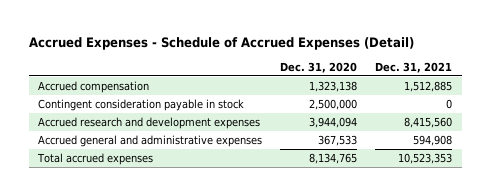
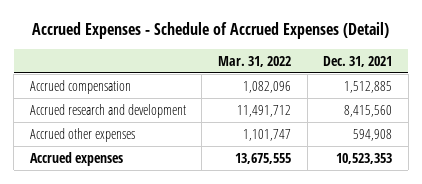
- | Dec. 31, 2020 | Dec. 31, 2021
+ | Mar. 31, 2022 | Dec. 31, 2021
- Contingent consideration payable in stock | 2,500,000 | 0
- Accrued research and development expenses | 3,944,094 | 8,415,560
- Accrued general and administrative expenses | 367,533 | 594,908
- Total accrued expenses | 8,134,765 | 10,523,353
+ Accrued research and development | 11,491,712 | 8,415,560
+ Accrued other expenses | 1,101,747 | 594,908
+ Accrued expenses | 13,675,555 | 10,523,353

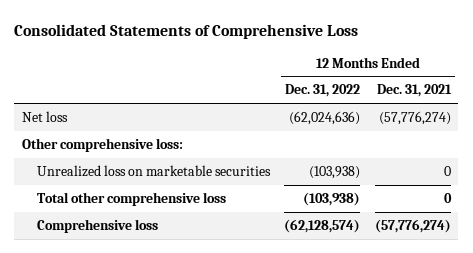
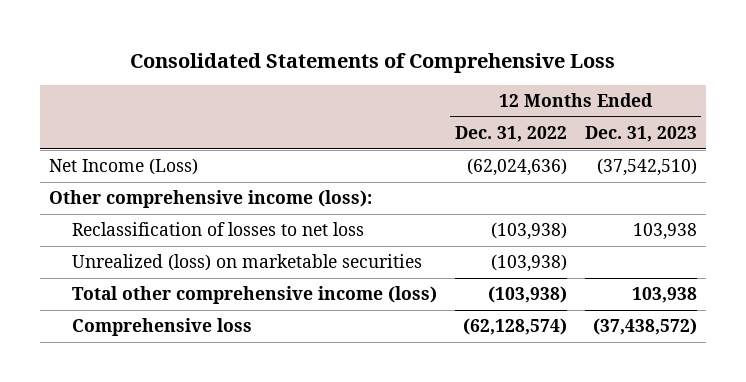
- | 12 Months Ended Dec. 31, 2022 | 12 Months Ended Dec. 31, 2021
+ | 12 Months Ended Dec. 31, 2022 | 12 Months Ended Dec. 31, 2023
- Net loss | (62,024,636) | (57,776,274)
- Other comprehensive loss:
- Unrealized loss on marketable securities | (103,938) | 0
- Total other comprehensive loss | (103,938) | 0
+ Net Income (Loss) | (62,024,636) | (37,542,510)
+ Other comprehensive income (loss):
+ Reclassification of losses to net loss | (103,938) | 103,938
+ Unrealized (loss) on marketable securities | (103,938) |
+ Total other comprehensive income (loss) | (103,938) | 103,938

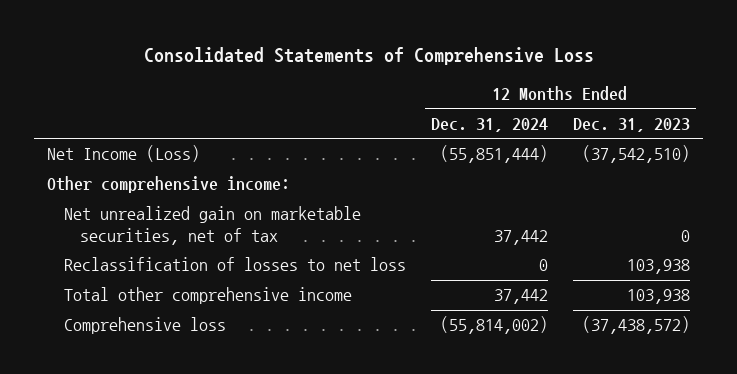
- | 12 Months Ended Dec. 31, 2022 | 12 Months Ended Dec. 31, 2023
+ | 12 Months Ended Dec. 31, 2024 | 12 Months Ended Dec. 31, 2023
- Other comprehensive income (loss):
+ Other comprehensive income:
+ Net unrealized gain on marketable securities, net of tax | 37,442 | 0
- Unrealized (loss) on marketable securities | (103,938) |
- Total other comprehensive income (loss) | (103,938) | 103,938
+ Total other comprehensive income | 37,442 | 103,938

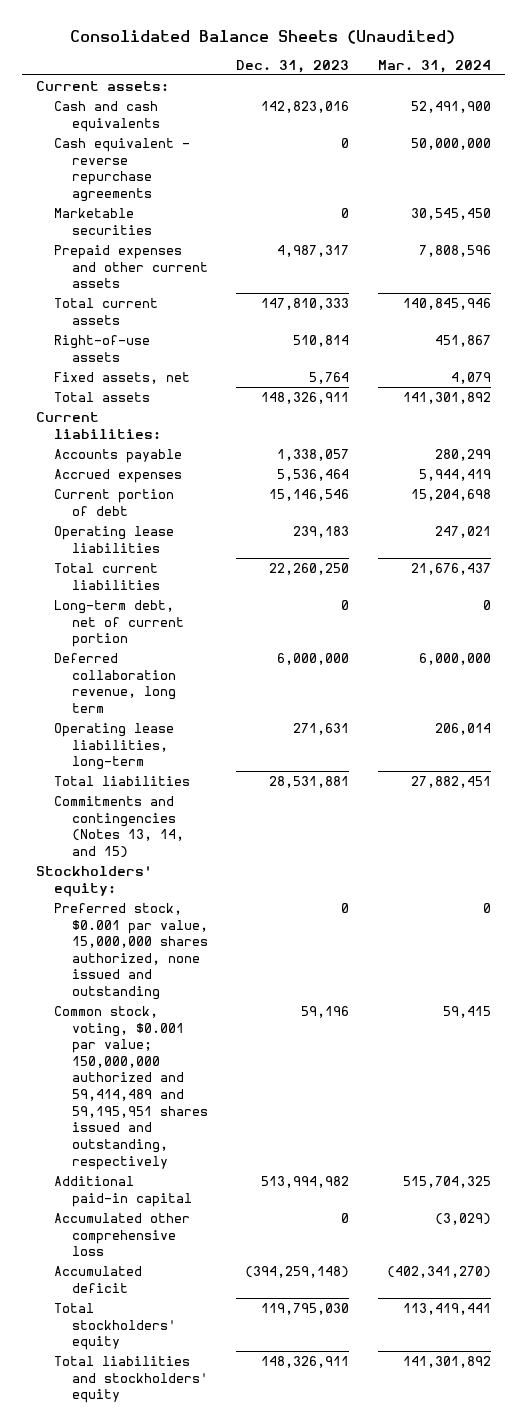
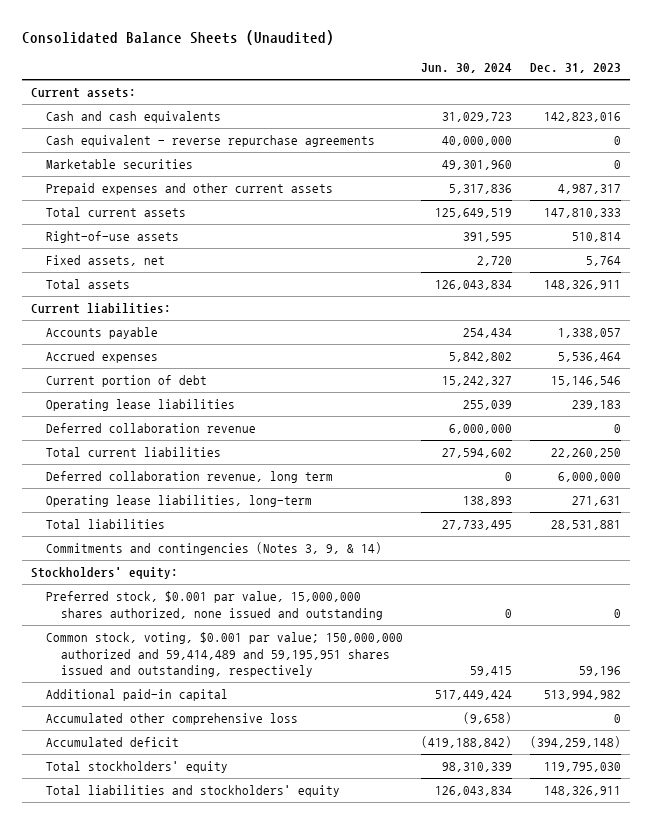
- | Dec. 31, 2023 | Mar. 31, 2024
+ | Jun. 30, 2024 | Dec. 31, 2023
+ Deferred collaboration revenue | 6,000,000 | 0
- Long-term debt, net of current portion | 0 | 0
- Commitments and contingencies (Notes 13, 14, and 15)
+ Commitments and contingencies (Notes 3, 9, & 14)

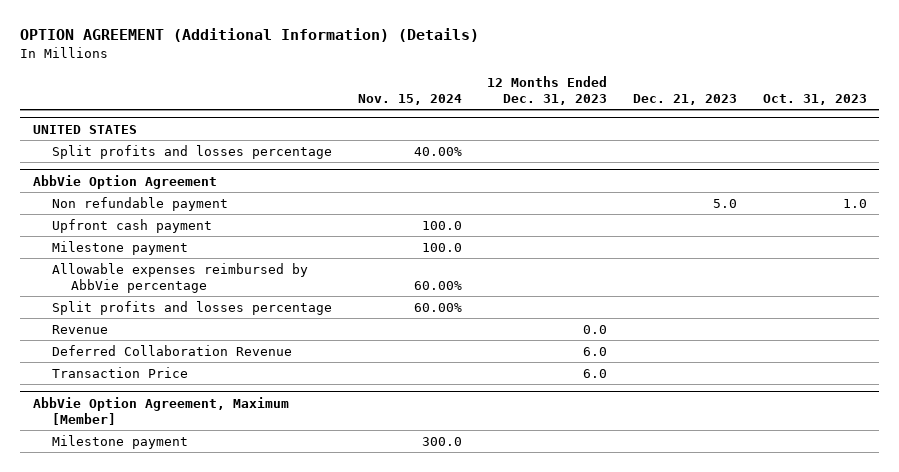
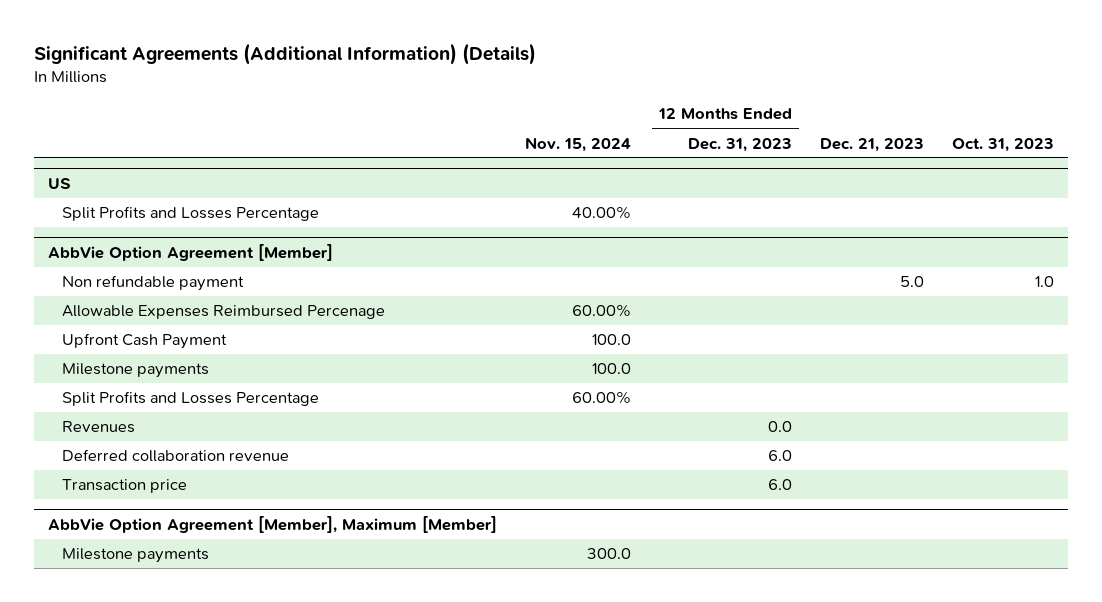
- OPTION AGREEMENT (Additional Information) (Details)
+ Significant Agreements (Additional Information) (Details)
- UNITED STATES
- Split profits and losses percentage | 40.00% | | |
- AbbVie Option Agreement
+ US
+ Split Profits and Losses Percentage | 40.00% | | |
+ AbbVie Option Agreement [Member]
- Upfront cash payment | 100.0 | | |
- Milestone payment | 100.0 | | |
- Allowable expenses reimbursed by AbbVie percentage | 60.00% | | |
- Split profits and losses percentage | 60.00% | | |
- Revenue | | 0.0 | |
- Deferred Collaboration Revenue | | 6.0 | |
- Transaction Price | | 6.0 | |
- AbbVie Option Agreement, Maximum [Member]
- Milestone payment | 300.0 | | |
+ Allowable Expenses Reimbursed Percenage | 60.00% | | |
+ Upfront Cash Payment | 100.0 | | |
+ Milestone payments | 100.0 | | |
+ Split Profits and Losses Percentage | 60.00% | | |
+ Revenues | | 0.0 | |
+ Deferred collaboration revenue | | 6.0 | |
+ Transaction price | | 6.0 | |
+ AbbVie Option Agreement [Member], Maximum [Member]
+ Milestone payments | 300.0 | | |

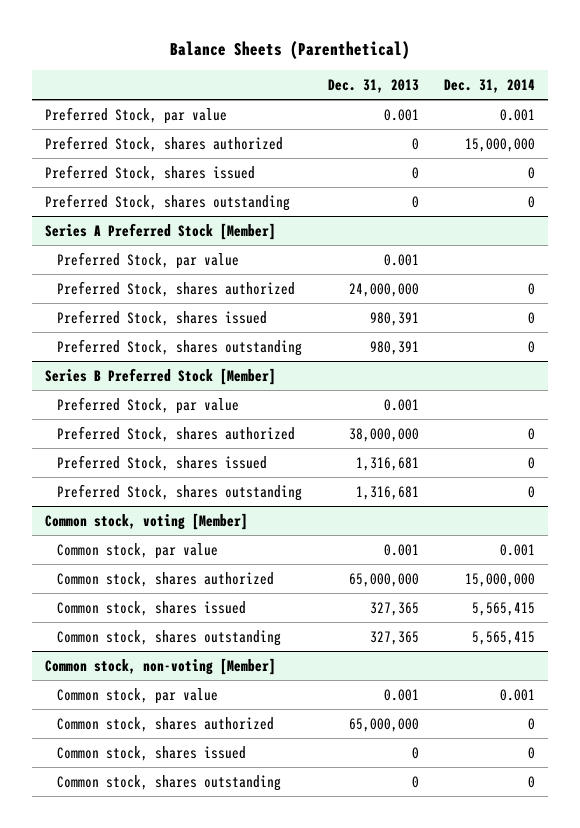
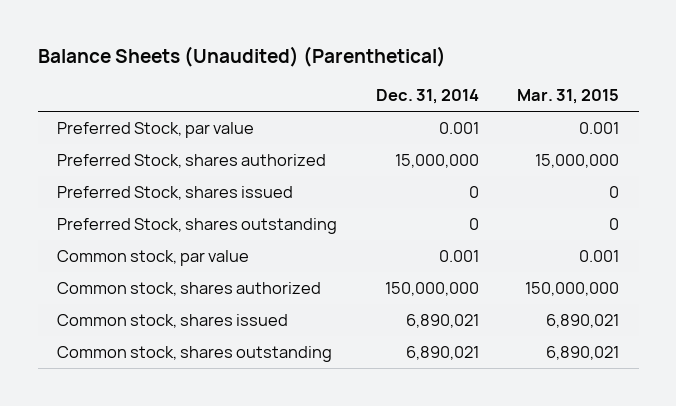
- Balance Sheets (Parenthetical)
+ Balance Sheets (Unaudited) (Parenthetical)
- | Dec. 31, 2013 | Dec. 31, 2014
+ | Dec. 31, 2014 | Mar. 31, 2015
- Series A Preferred Stock [Member]
- Preferred Stock, par value | 0.001 |
- Preferred Stock, shares authorized | 24,000,000 | 0
- Preferred Stock, shares issued | 980,391 | 0
- Preferred Stock, shares outstanding | 980,391 | 0
- Series B Preferred Stock [Member]
- Preferred Stock, par value | 0.001 |
- Preferred Stock, shares authorized | 38,000,000 | 0
- Preferred Stock, shares issued | 1,316,681 | 0
- Preferred Stock, shares outstanding | 1,316,681 | 0
- Common stock, voting [Member]
- Common stock, shares authorized | 65,000,000 | 15,000,000
- Common stock, shares issued | 327,365 | 5,565,415
- Common stock, shares outstanding | 327,365 | 5,565,415
- Common stock, non-voting [Member]
- Common stock, par value | 0.001 | 0.001
- Common stock, shares authorized | 65,000,000 | 0
- Common stock, shares issued | 0 | 0
- Common stock, shares outstanding | 0 | 0
+ Common stock, shares authorized | 150,000,000 | 150,000,000
+ Common stock, shares issued | 6,890,021 | 6,890,021
+ Common stock, shares outstanding | 6,890,021 | 6,890,021

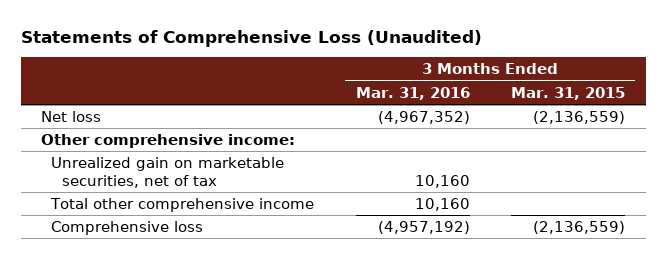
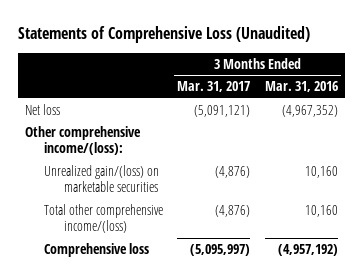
- | 3 Months Ended Mar. 31, 2016 | 3 Months Ended Mar. 31, 2015
+ | 3 Months Ended Mar. 31, 2017 | 3 Months Ended Mar. 31, 2016
- Other comprehensive income:
- Unrealized gain on marketable securities, net of tax | 10,160 |
- Total other comprehensive income | 10,160 |
+ Other comprehensive income/(loss):
+ Unrealized gain/(loss) on marketable securities | (4,876) | 10,160
+ Total other comprehensive income/(loss) | (4,876) | 10,160

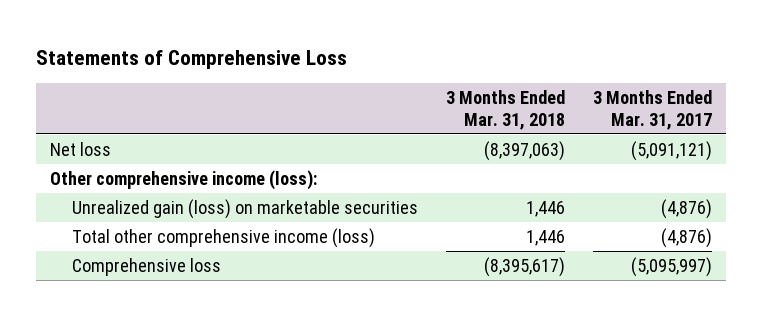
- Statements of Comprehensive Loss (Unaudited)
+ Statements of Comprehensive Loss
- | 3 Months Ended Mar. 31, 2017 | 3 Months Ended Mar. 31, 2016
+ | 3 Months Ended Mar. 31, 2018 | 3 Months Ended Mar. 31, 2017
- Other comprehensive income/(loss):
- Unrealized gain/(loss) on marketable securities | (4,876) | 10,160
- Total other comprehensive income/(loss) | (4,876) | 10,160
+ Other comprehensive income (loss):
+ Unrealized gain (loss) on marketable securities | 1,446 | (4,876)
+ Total other comprehensive income (loss) | 1,446 | (4,876)

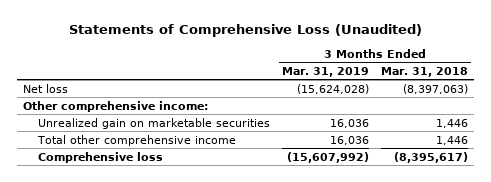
- Statements of Comprehensive Loss
+ Statements of Comprehensive Loss (Unaudited)
- | 3 Months Ended Mar. 31, 2018 | 3 Months Ended Mar. 31, 2017
+ | 3 Months Ended Mar. 31, 2019 | 3 Months Ended Mar. 31, 2018
- Other comprehensive income (loss):
- Unrealized gain (loss) on marketable securities | 1,446 | (4,876)
- Total other comprehensive income (loss) | 1,446 | (4,876)
+ Other comprehensive income:
+ Unrealized gain on marketable securities | 16,036 | 1,446
+ Total other comprehensive income | 16,036 | 1,446

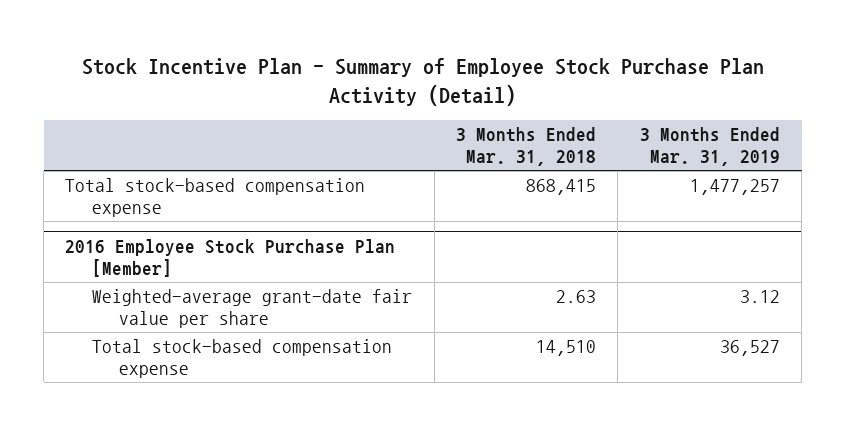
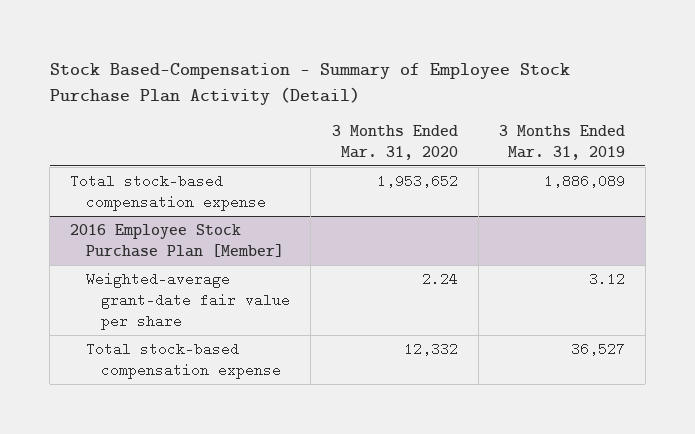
- Stock Incentive Plan - Summary of Employee Stock Purchase Plan Activity (Detail)
+ Stock Based-Compensation - Summary of Employee Stock Purchase Plan Activity (Detail)
- | 3 Months Ended Mar. 31, 2018 | 3 Months Ended Mar. 31, 2019
+ | 3 Months Ended Mar. 31, 2020 | 3 Months Ended Mar. 31, 2019
- Total stock-based compensation expense | 868,415 | 1,477,257
+ Total stock-based compensation expense | 1,953,652 | 1,886,089

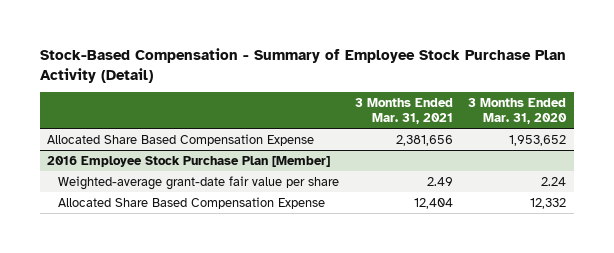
- Stock Based-Compensation - Summary of Employee Stock Purchase Plan Activity (Detail)
+ Stock-Based Compensation - Summary of Employee Stock Purchase Plan Activity (Detail)
- | 3 Months Ended Mar. 31, 2020 | 3 Months Ended Mar. 31, 2019
+ | 3 Months Ended Mar. 31, 2021 | 3 Months Ended Mar. 31, 2020
- Total stock-based compensation expense | 1,953,652 | 1,886,089
+ Allocated Share Based Compensation Expense | 2,381,656 | 1,953,652
@ 2016 Employee Stock Purchase Plan [Member]
- Total stock-based compensation expense | 12,332 | 36,527
+ Allocated Share Based Compensation Expense | 12,404 | 12,332

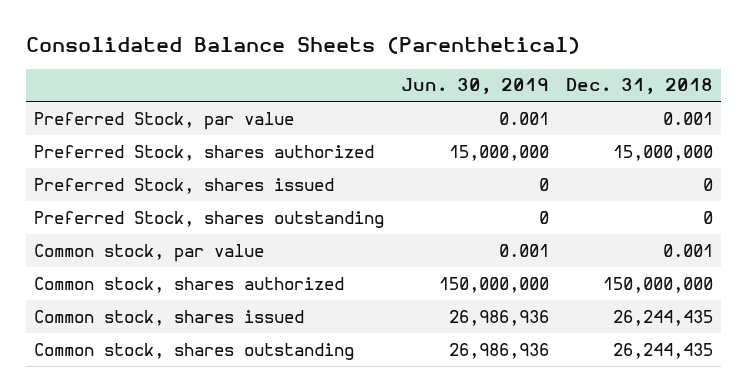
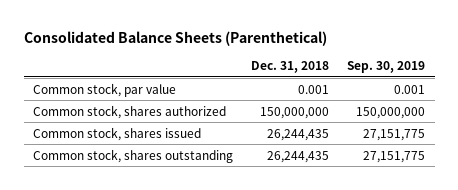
- | Jun. 30, 2019 | Dec. 31, 2018
+ | Dec. 31, 2018 | Sep. 30, 2019
- Preferred Stock, par value | 0.001 | 0.001
- Preferred Stock, shares authorized | 15,000,000 | 15,000,000
- Preferred Stock, shares issued | 0 | 0
- Preferred Stock, shares outstanding | 0 | 0

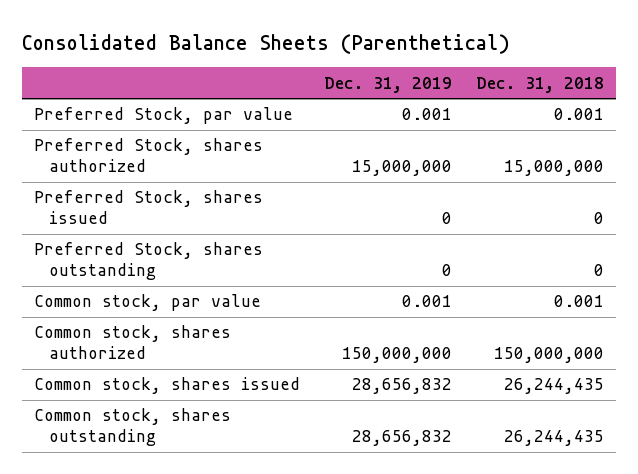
- | Dec. 31, 2018 | Sep. 30, 2019
+ | Dec. 31, 2019 | Dec. 31, 2018
+ Preferred Stock, par value | 0.001 | 0.001
+ Preferred Stock, shares authorized | 15,000,000 | 15,000,000
+ Preferred Stock, shares issued | 0 | 0
+ Preferred Stock, shares outstanding | 0 | 0

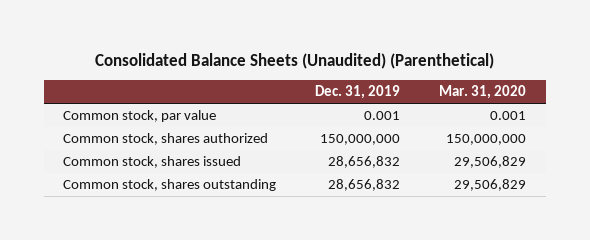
- Consolidated Balance Sheets (Parenthetical)
+ Consolidated Balance Sheets (Unaudited) (Parenthetical)
- | Dec. 31, 2019 | Dec. 31, 2018
+ | Dec. 31, 2019 | Mar. 31, 2020
- Preferred Stock, par value | 0.001 | 0.001
- Preferred Stock, shares authorized | 15,000,000 | 15,000,000
- Preferred Stock, shares issued | 0 | 0
- Preferred Stock, shares outstanding | 0 | 0

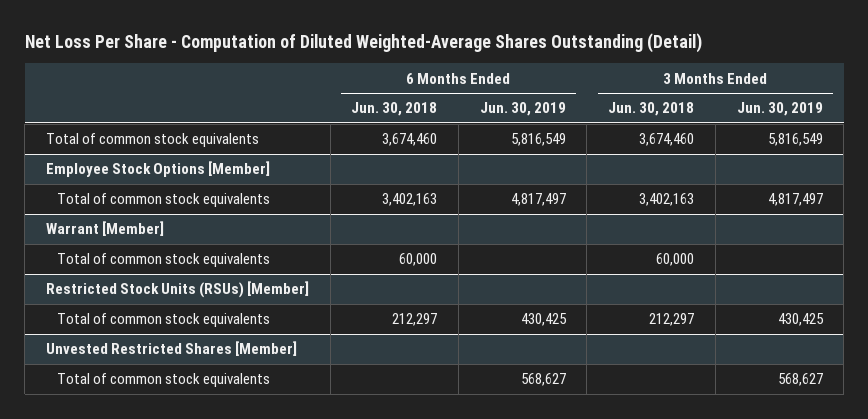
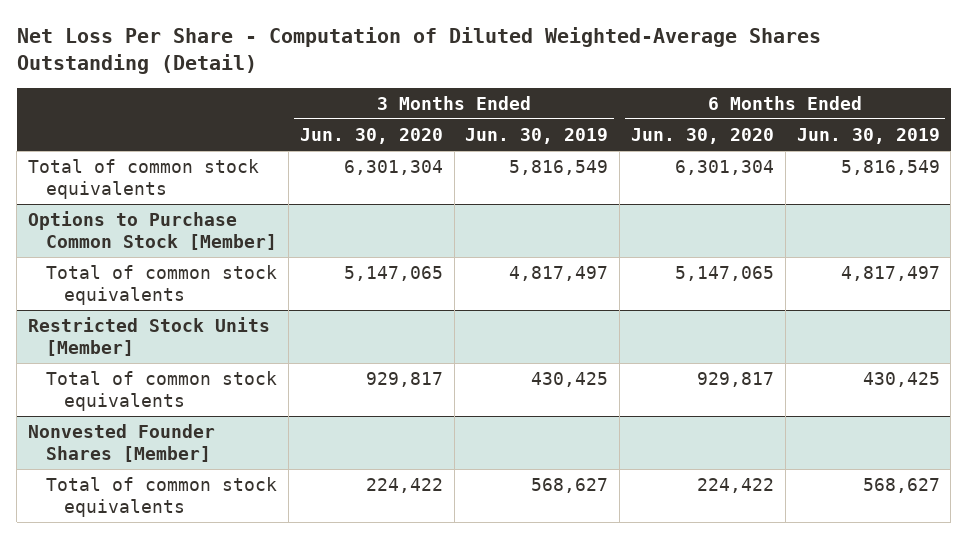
- | 6 Months Ended Jun. 30, 2018 | 6 Months Ended Jun. 30, 2019 | 3 Months Ended Jun. 30, 2018 | 3 Months Ended Jun. 30, 2019
+ | 3 Months Ended Jun. 30, 2020 | 3 Months Ended Jun. 30, 2019 | 6 Months Ended Jun. 30, 2020 | 6 Months Ended Jun. 30, 2019
- Employee Stock Options [Member]
+ Options to Purchase Common Stock [Member]
- Warrant [Member]
- Total of common stock equivalents | 60,000 | | 60,000 |
- Restricted Stock Units (RSUs) [Member]
+ Restricted Stock Units [Member]
- Unvested Restricted Shares [Member]
+ Nonvested Founder Shares [Member]

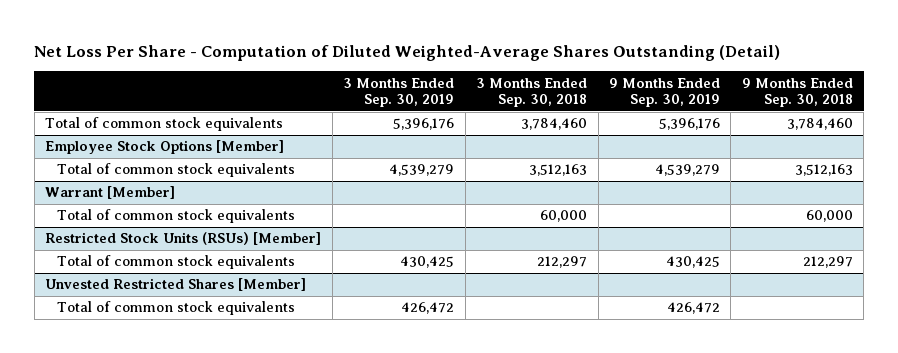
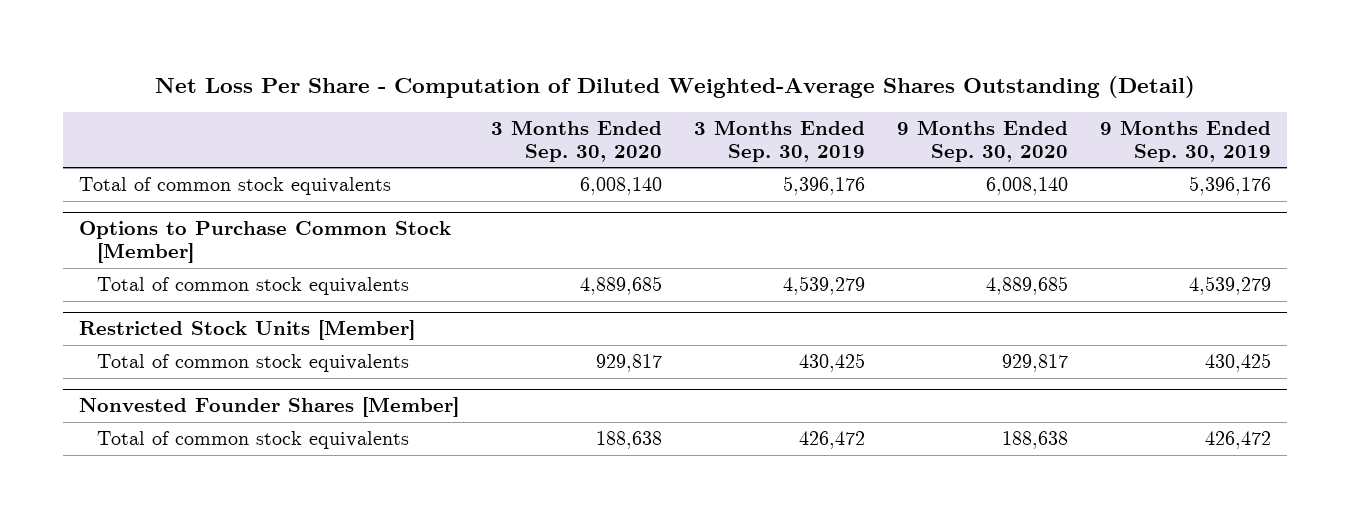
- | 3 Months Ended Sep. 30, 2019 | 3 Months Ended Sep. 30, 2018 | 9 Months Ended Sep. 30, 2019 | 9 Months Ended Sep. 30, 2018
+ | 3 Months Ended Sep. 30, 2020 | 3 Months Ended Sep. 30, 2019 | 9 Months Ended Sep. 30, 2020 | 9 Months Ended Sep. 30, 2019
- Employee Stock Options [Member]
+ Options to Purchase Common Stock [Member]
- Warrant [Member]
- Total of common stock equivalents | | 60,000 | | 60,000
- Restricted Stock Units (RSUs) [Member]
+ Restricted Stock Units [Member]
- Unvested Restricted Shares [Member]
+ Nonvested Founder Shares [Member]

